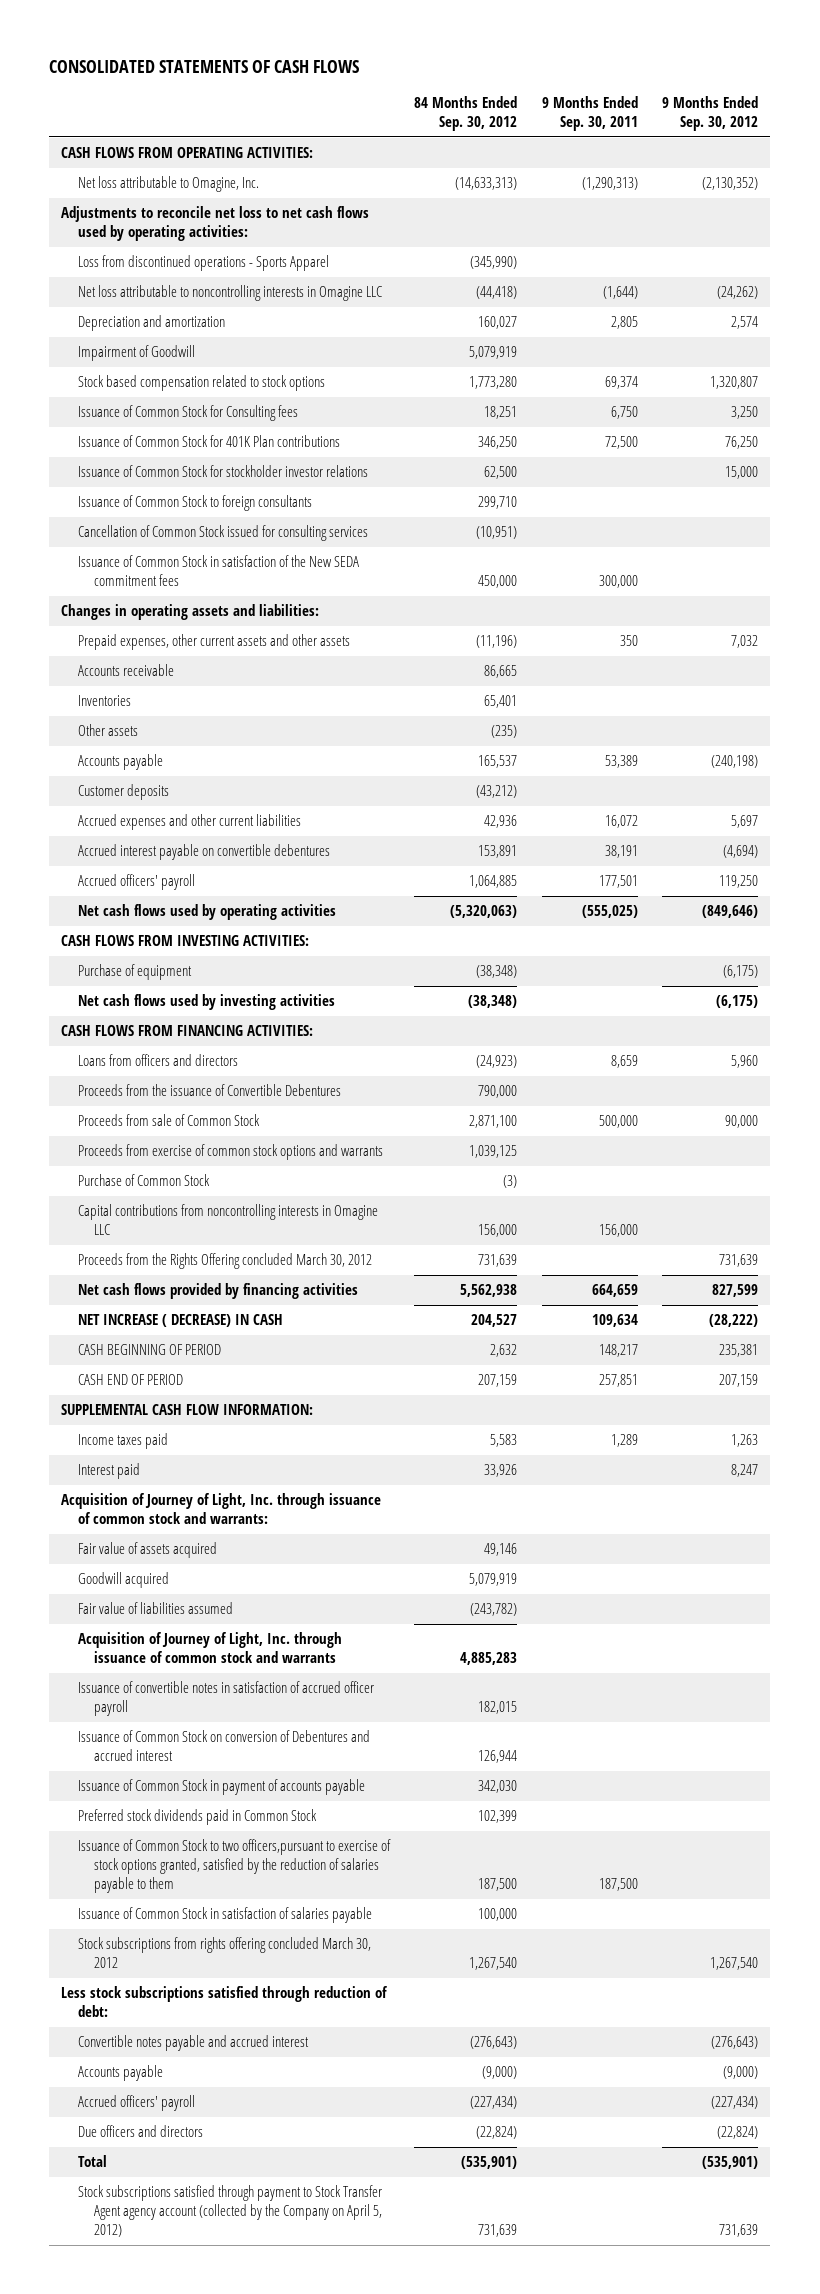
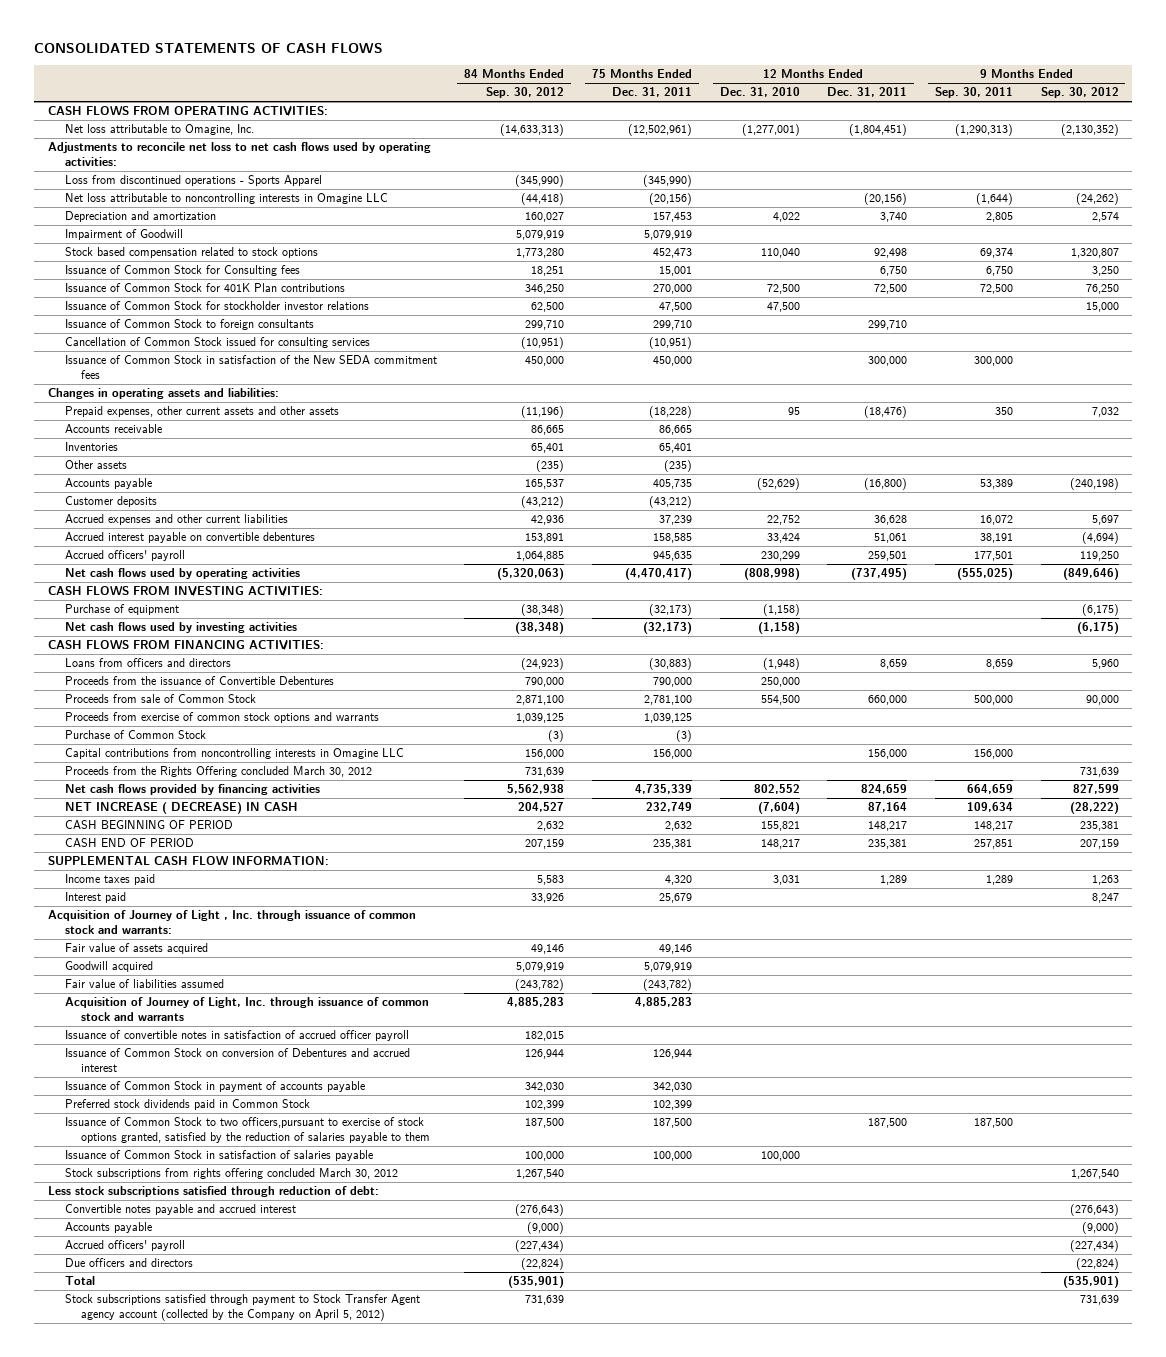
- | 84 Months Ended Sep. 30, 2012 | 9 Months Ended Sep. 30, 2011 | 9 Months Ended Sep. 30, 2012
+ | 84 Months Ended Sep. 30, 2012 | 75 Months Ended Dec. 31, 2011 | 12 Months Ended Dec. 31, 2010 | 12 Months Ended Dec. 31, 2011 | 9 Months Ended Sep. 30, 2011 | 9 Months Ended Sep. 30, 2012
- Acquisition of Journey of Light, Inc. through issuance of common stock and warrants:
+ Acquisition of Journey of Light , Inc. through issuance of common stock and warrants:

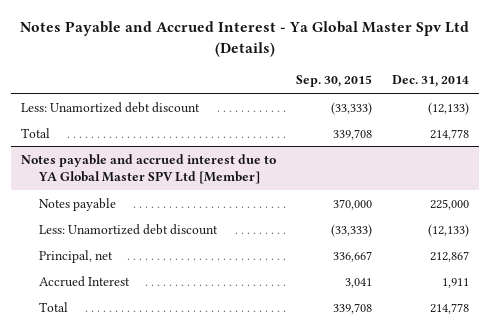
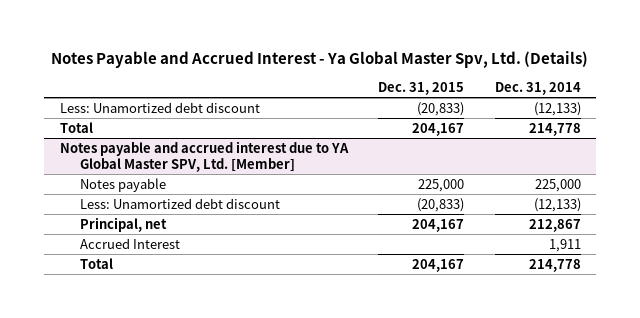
- Notes Payable and Accrued Interest - Ya Global Master Spv Ltd (Details)
+ Notes Payable and Accrued Interest - Ya Global Master Spv, Ltd. (Details)
- | Sep. 30, 2015 | Dec. 31, 2014
+ | Dec. 31, 2015 | Dec. 31, 2014
- Notes payable and accrued interest due to YA Global Master SPV Ltd [Member]
+ Notes payable and accrued interest due to YA Global Master SPV, Ltd. [Member]

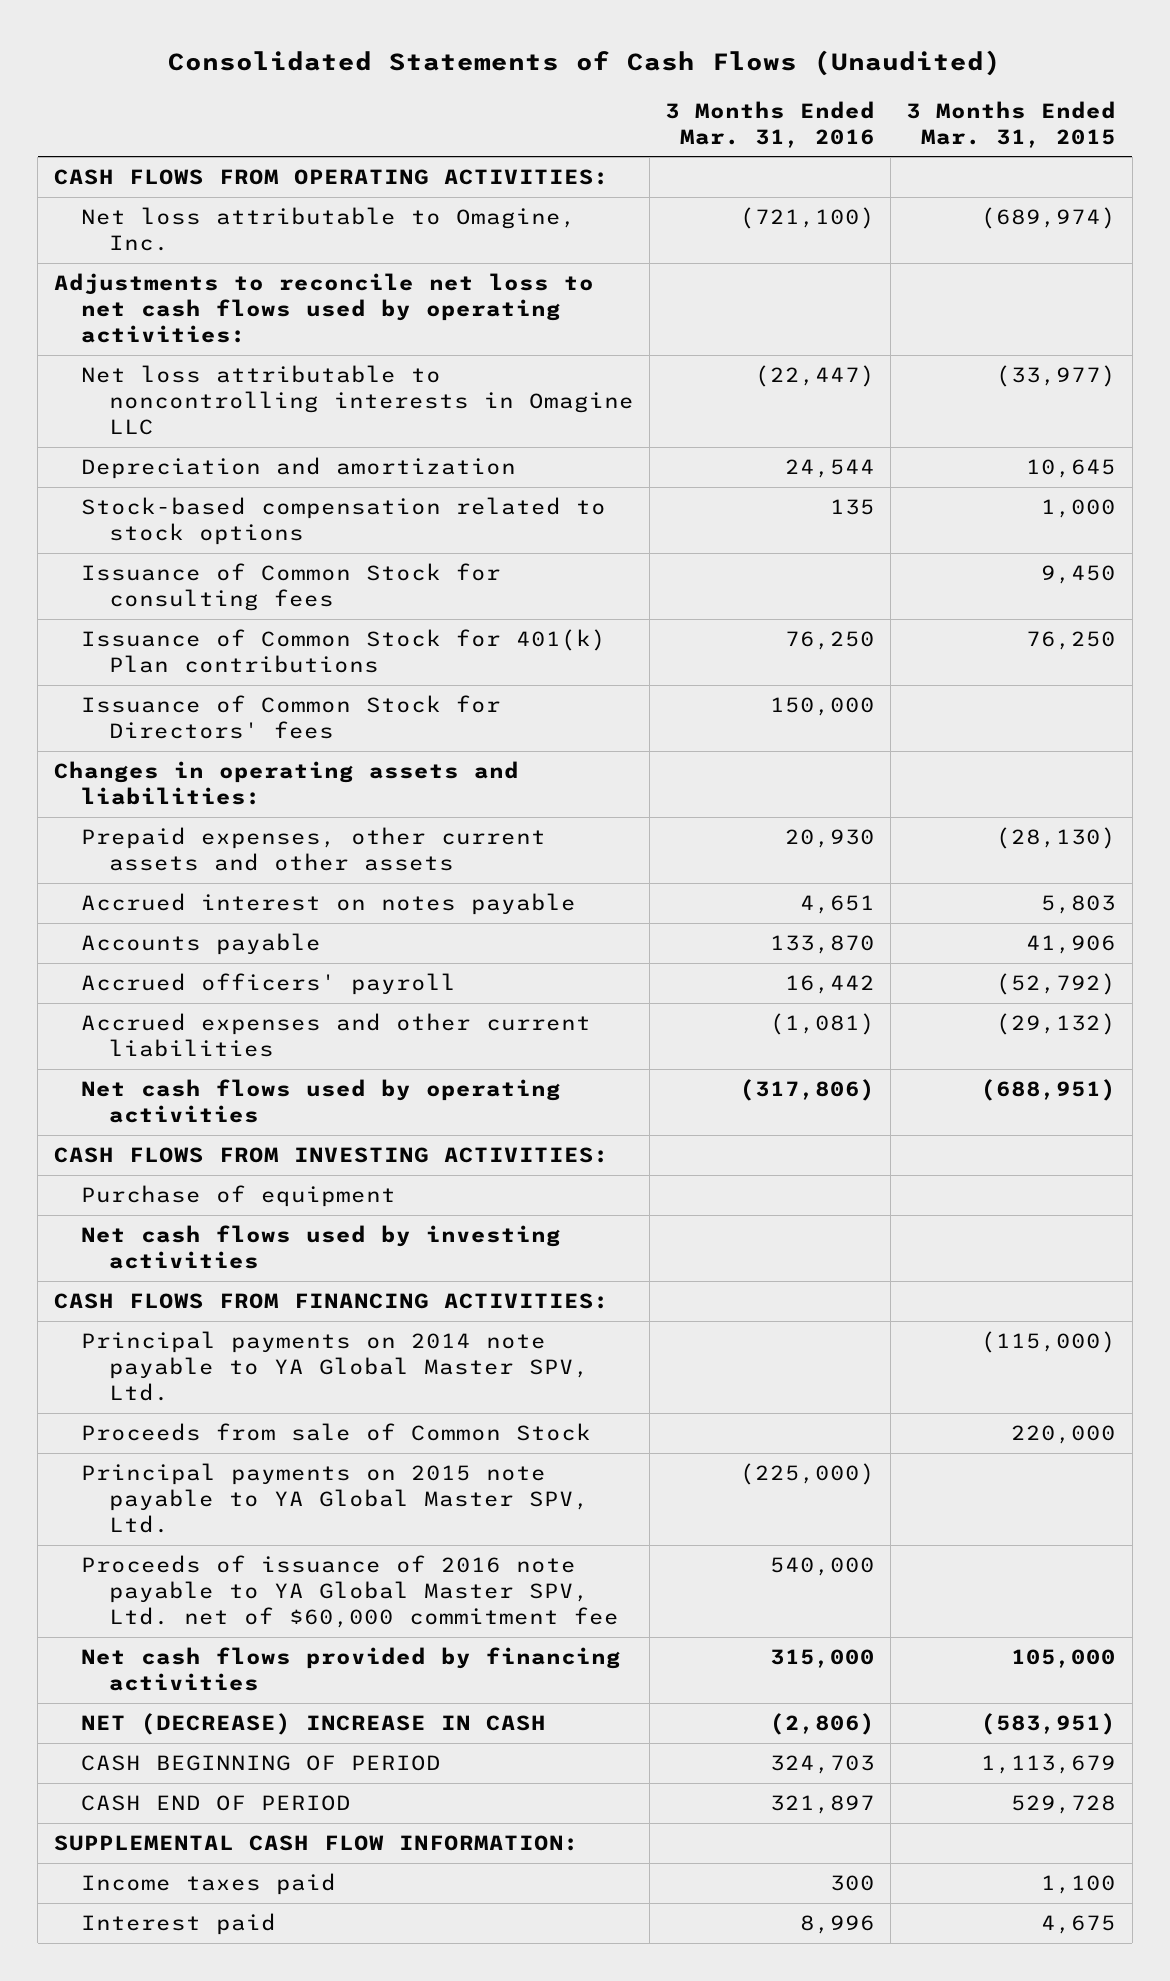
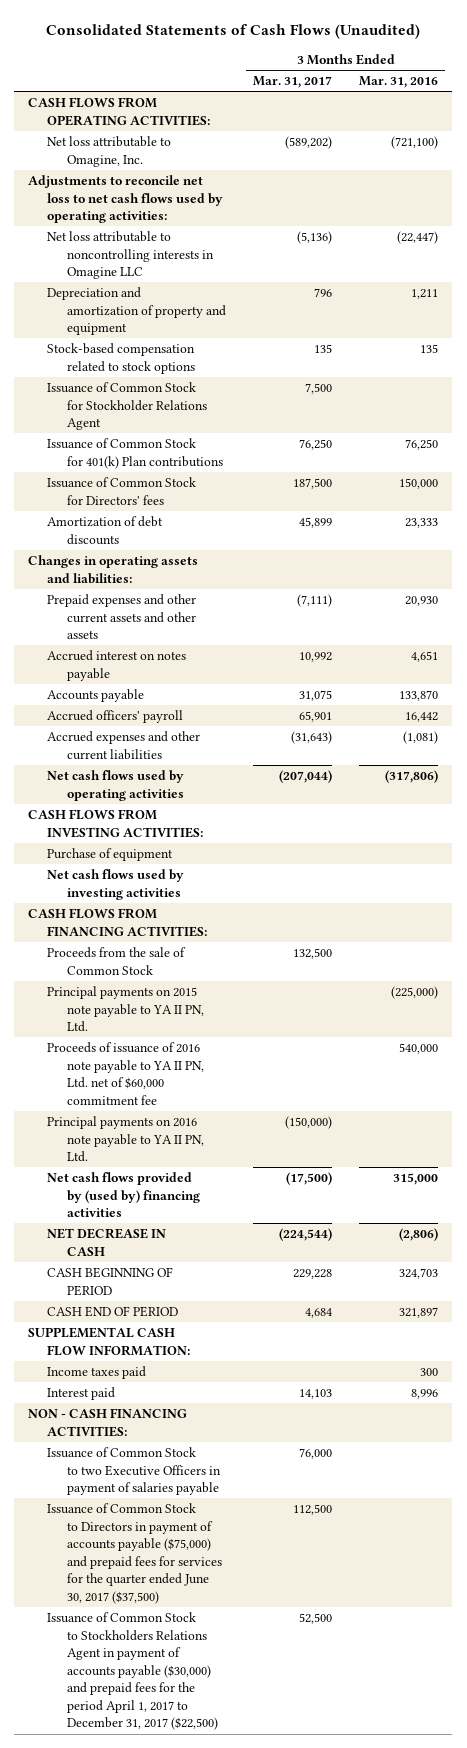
- | 3 Months Ended Mar. 31, 2016 | 3 Months Ended Mar. 31, 2015
+ | 3 Months Ended Mar. 31, 2017 | 3 Months Ended Mar. 31, 2016
- Depreciation and amortization | 24,544 | 10,645
+ Depreciation and amortization of property and equipment | 796 | 1,211
- Issuance of Common Stock for consulting fees | | 9,450
+ Issuance of Common Stock for Stockholder Relations Agent | 7,500 |
+ Amortization of debt discounts | 45,899 | 23,333
- Prepaid expenses, other current assets and other assets | 20,930 | (28,130)
+ Prepaid expenses and other current assets and other assets | (7,111) | 20,930
- Principal payments on 2014 note payable to YA Global Master SPV, Ltd. | | (115,000)
- Proceeds from sale of Common Stock | | 220,000
- Principal payments on 2015 note payable to YA Global Master SPV, Ltd. | (225,000) |
- Proceeds of issuance of 2016 note payable to YA Global Master SPV, Ltd. net of $60,000 commitment fee | 540,000 |
- Net cash flows provided by financing activities | 315,000 | 105,000
- NET (DECREASE) INCREASE IN CASH | (2,806) | (583,951)
+ Proceeds from the sale of Common Stock | 132,500 |
+ Principal payments on 2015 note payable to YA II PN, Ltd. | | (225,000)
+ Proceeds of issuance of 2016 note payable to YA II PN, Ltd. net of $60,000 commitment fee | | 540,000
+ Principal payments on 2016 note payable to YA II PN, Ltd. | (150,000) |
+ Net cash flows provided by (used by) financing activities | (17,500) | 315,000
+ NET DECREASE IN CASH | (224,544) | (2,806)
+ NON - CASH FINANCING ACTIVITIES:
+ Issuance of Common Stock to two Executive Officers in payment of salaries payable | 76,000 |
+ Issuance of Common Stock to Directors in payment of accounts payable ($75,000) and prepaid fees for services for the quarter ended June 30, 2017 ($37,500) | 112,500 |
+ Issuance of Common Stock to Stockholders Relations Agent in payment of accounts payable ($30,000) and prepaid fees for the period April 1, 2017 to December 31, 2017 ($22,500) | 52,500 |

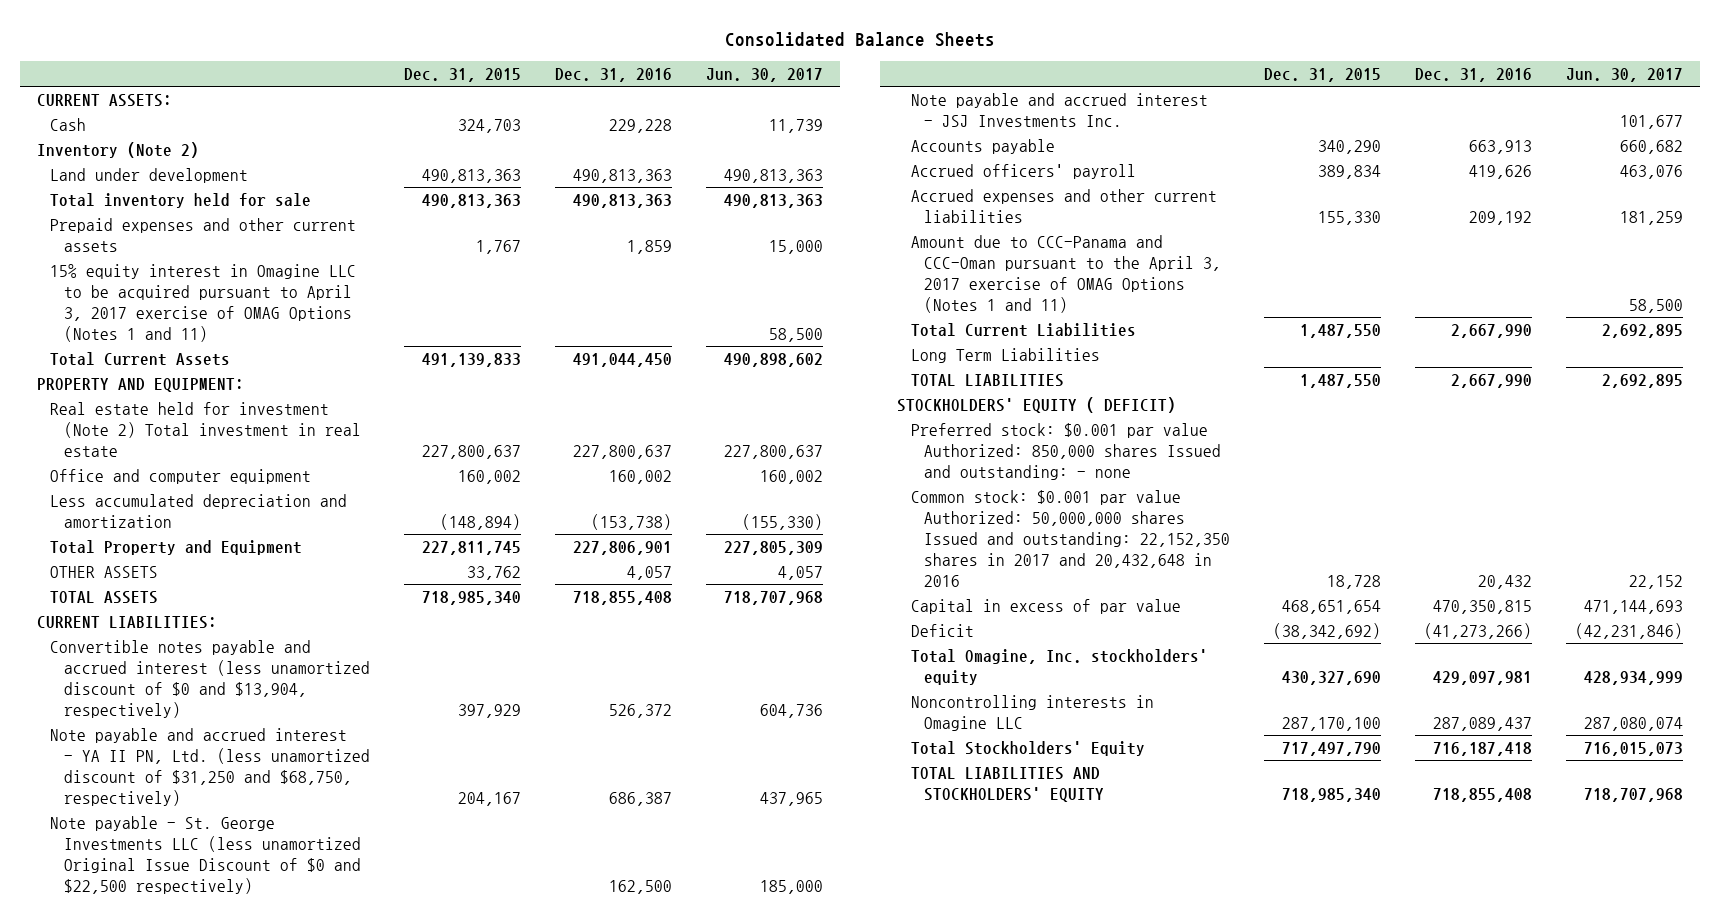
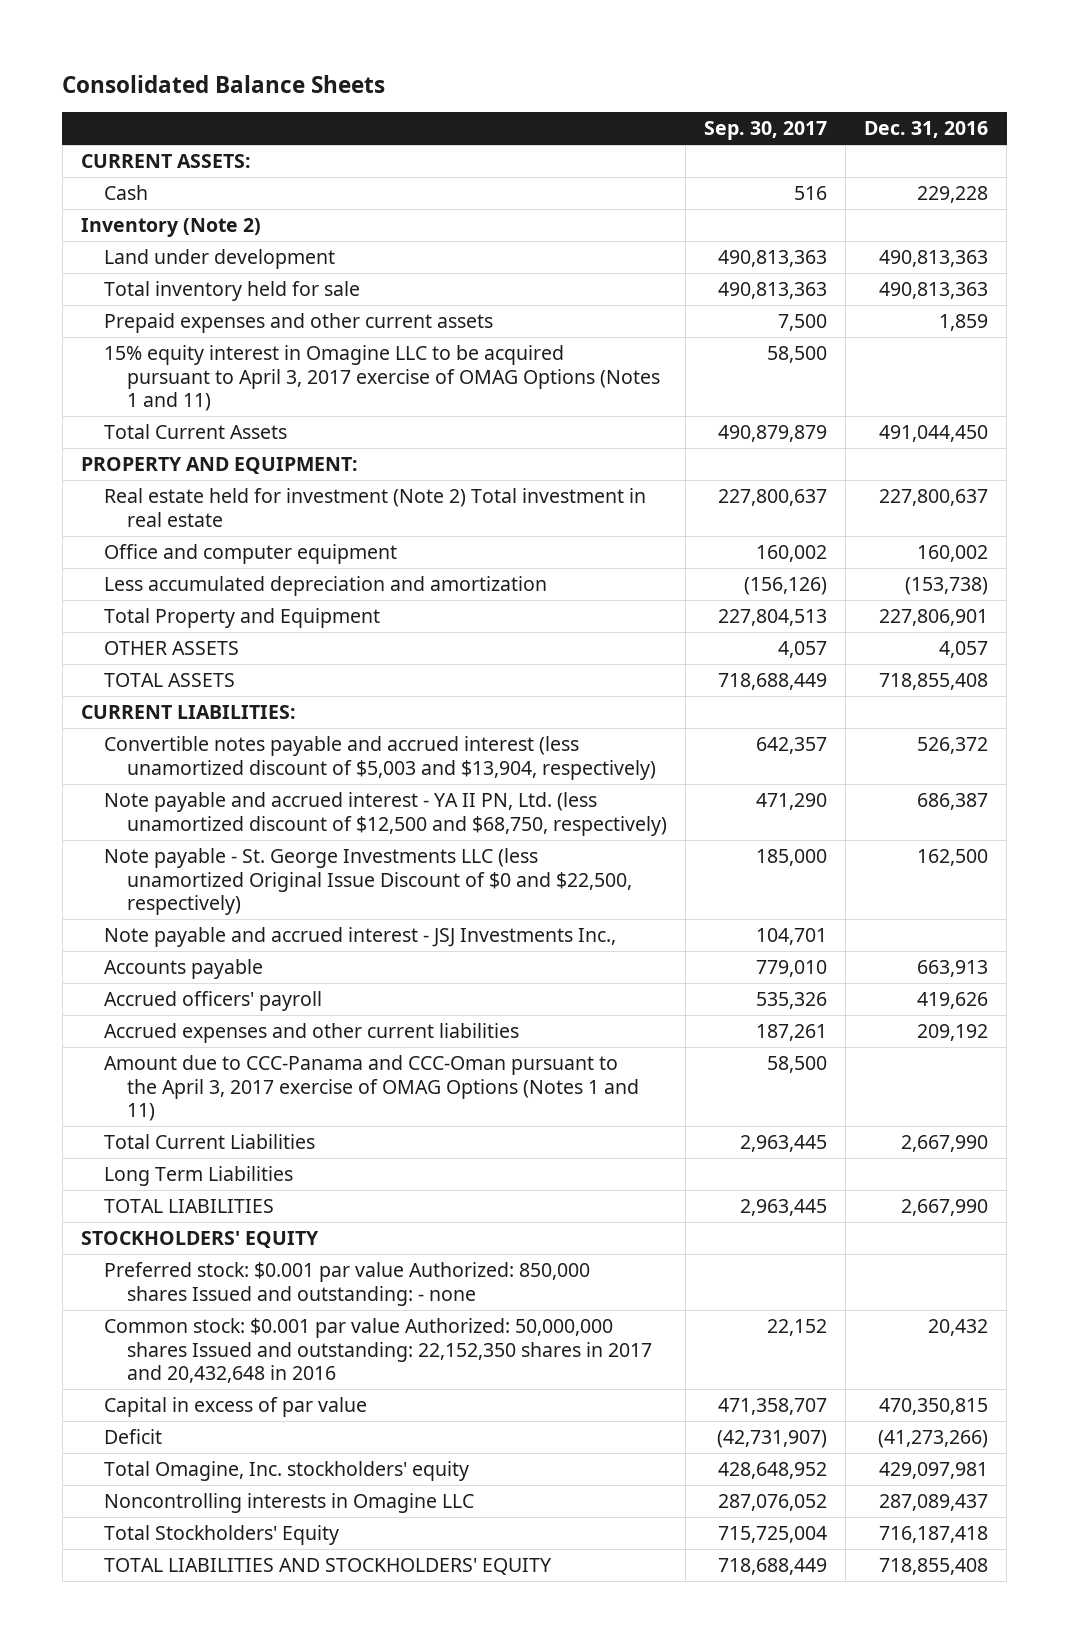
- | Dec. 31, 2015 | Dec. 31, 2016 | Jun. 30, 2017
+ | Sep. 30, 2017 | Dec. 31, 2016
- Convertible notes payable and accrued interest (less unamortized discount of $0 and $13,904, respectively) | 397,929 | 526,372 | 604,736
- Note payable and accrued interest - YA II PN, Ltd. (less unamortized discount of $31,250 and $68,750, respectively) | 204,167 | 686,387 | 437,965
- Note payable - St. George Investments LLC (less unamortized Original Issue Discount of $0 and $22,500 respectively) | | 162,500 | 185,000
- Note payable and accrued interest - JSJ Investments Inc. | | | 101,677
+ Convertible notes payable and accrued interest (less unamortized discount of $5,003 and $13,904, respectively) | 642,357 | 526,372
+ Note payable and accrued interest - YA II PN, Ltd. (less unamortized discount of $12,500 and $68,750, respectively) | 471,290 | 686,387
+ Note payable - St. George Investments LLC (less unamortized Original Issue Discount of $0 and $22,500, respectively) | 185,000 | 162,500
+ Note payable and accrued interest - JSJ Investments Inc., | 104,701 |
- STOCKHOLDERS' EQUITY ( DEFICIT)
+ STOCKHOLDERS' EQUITY

